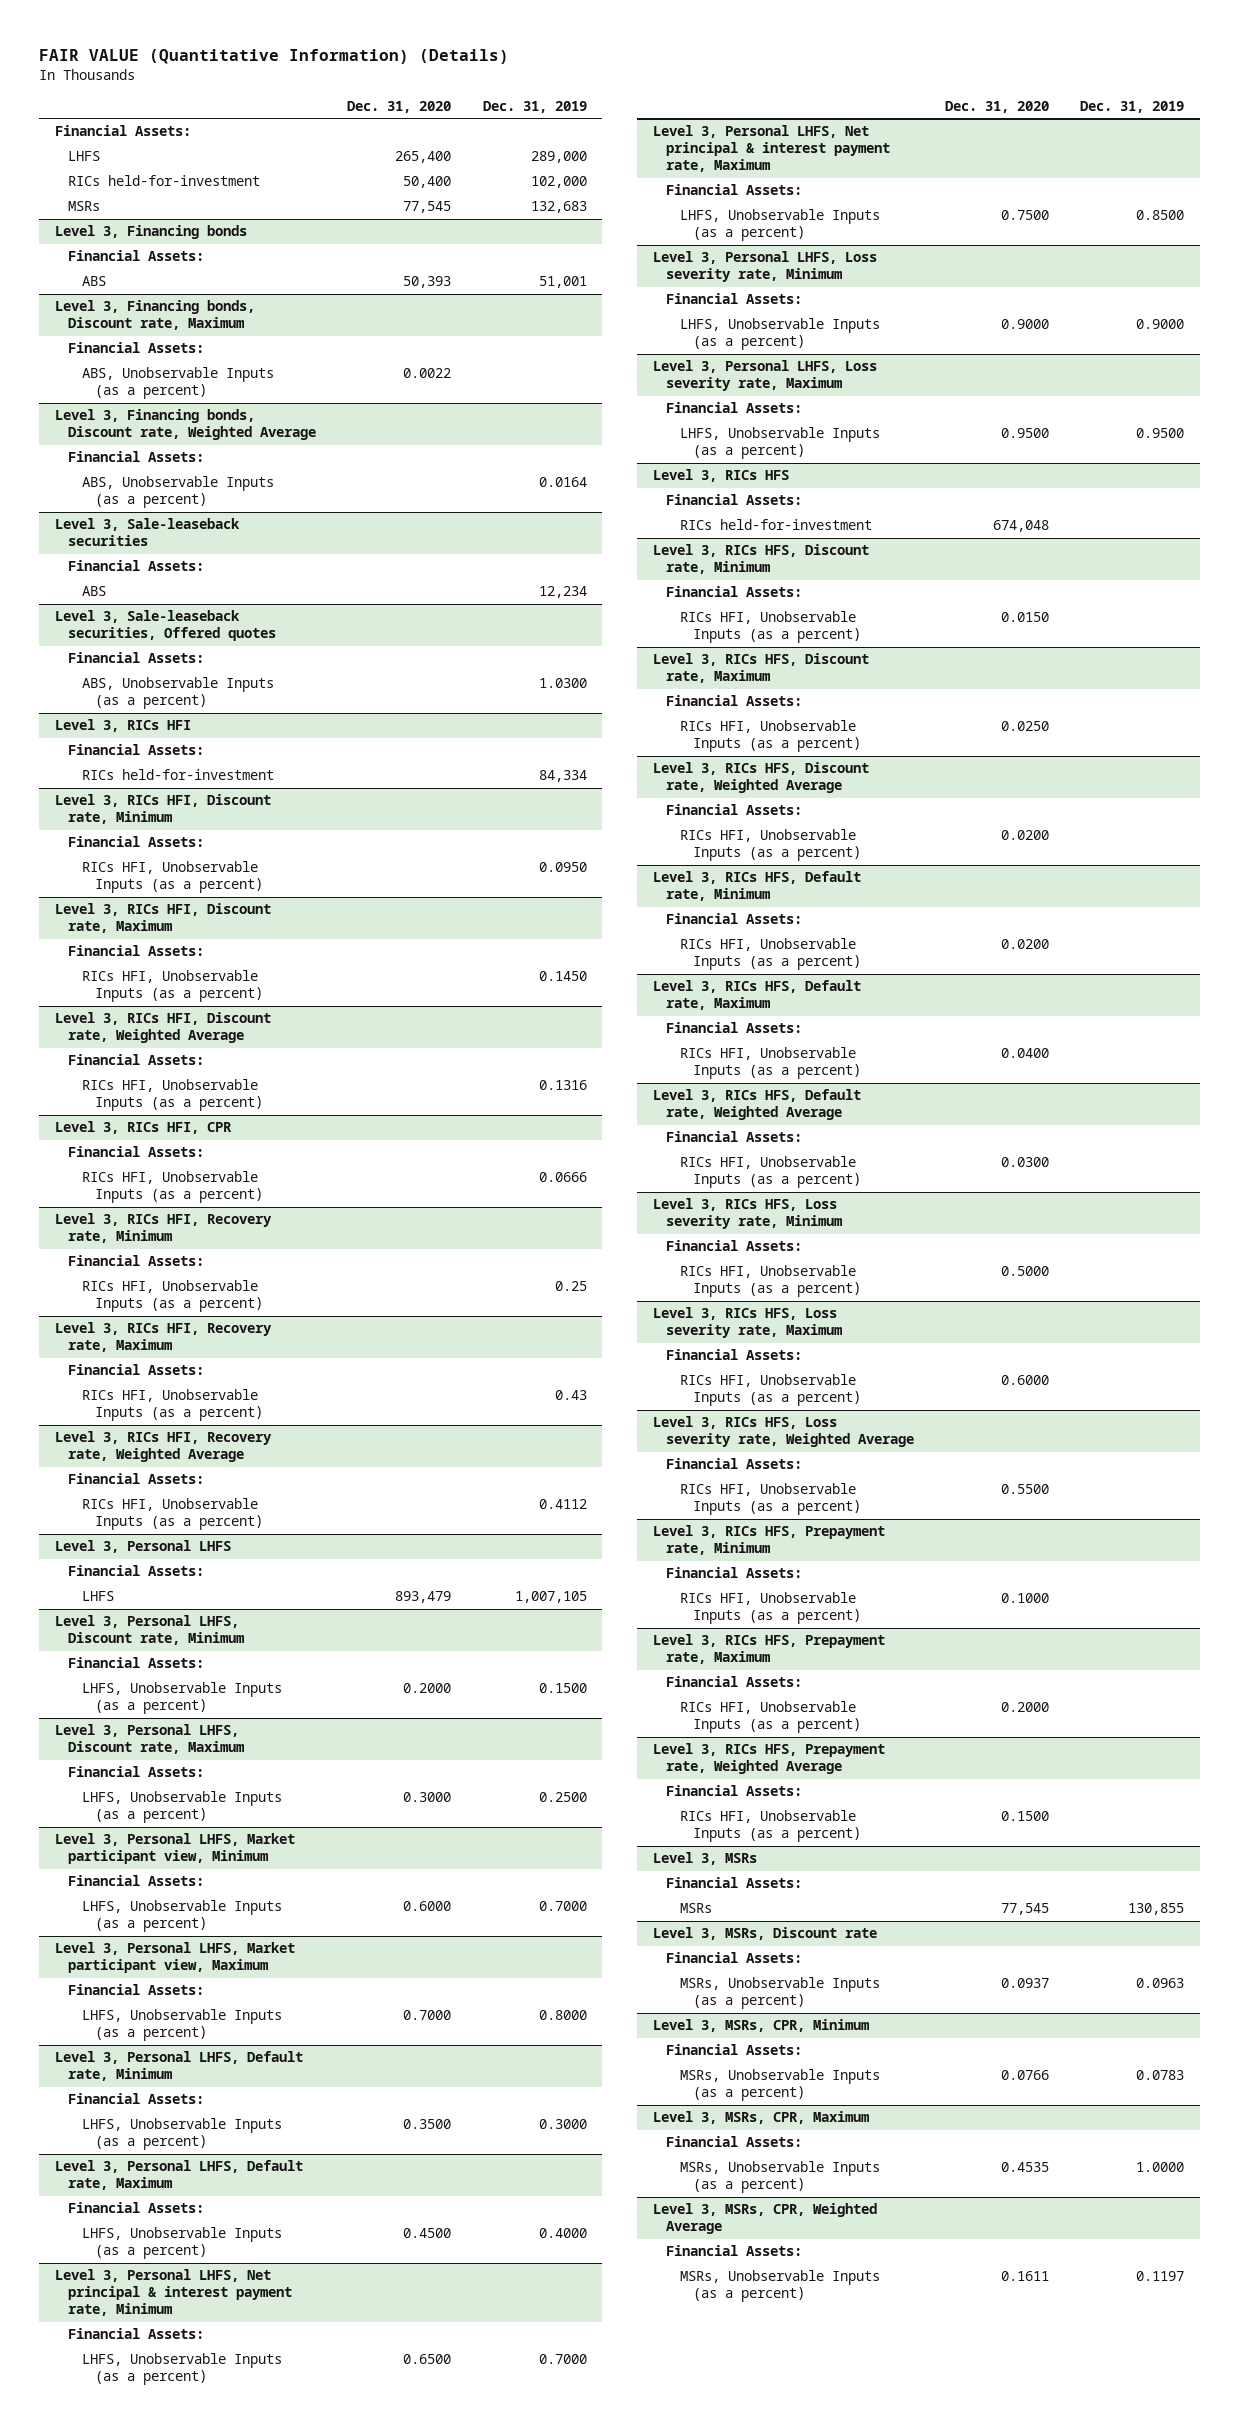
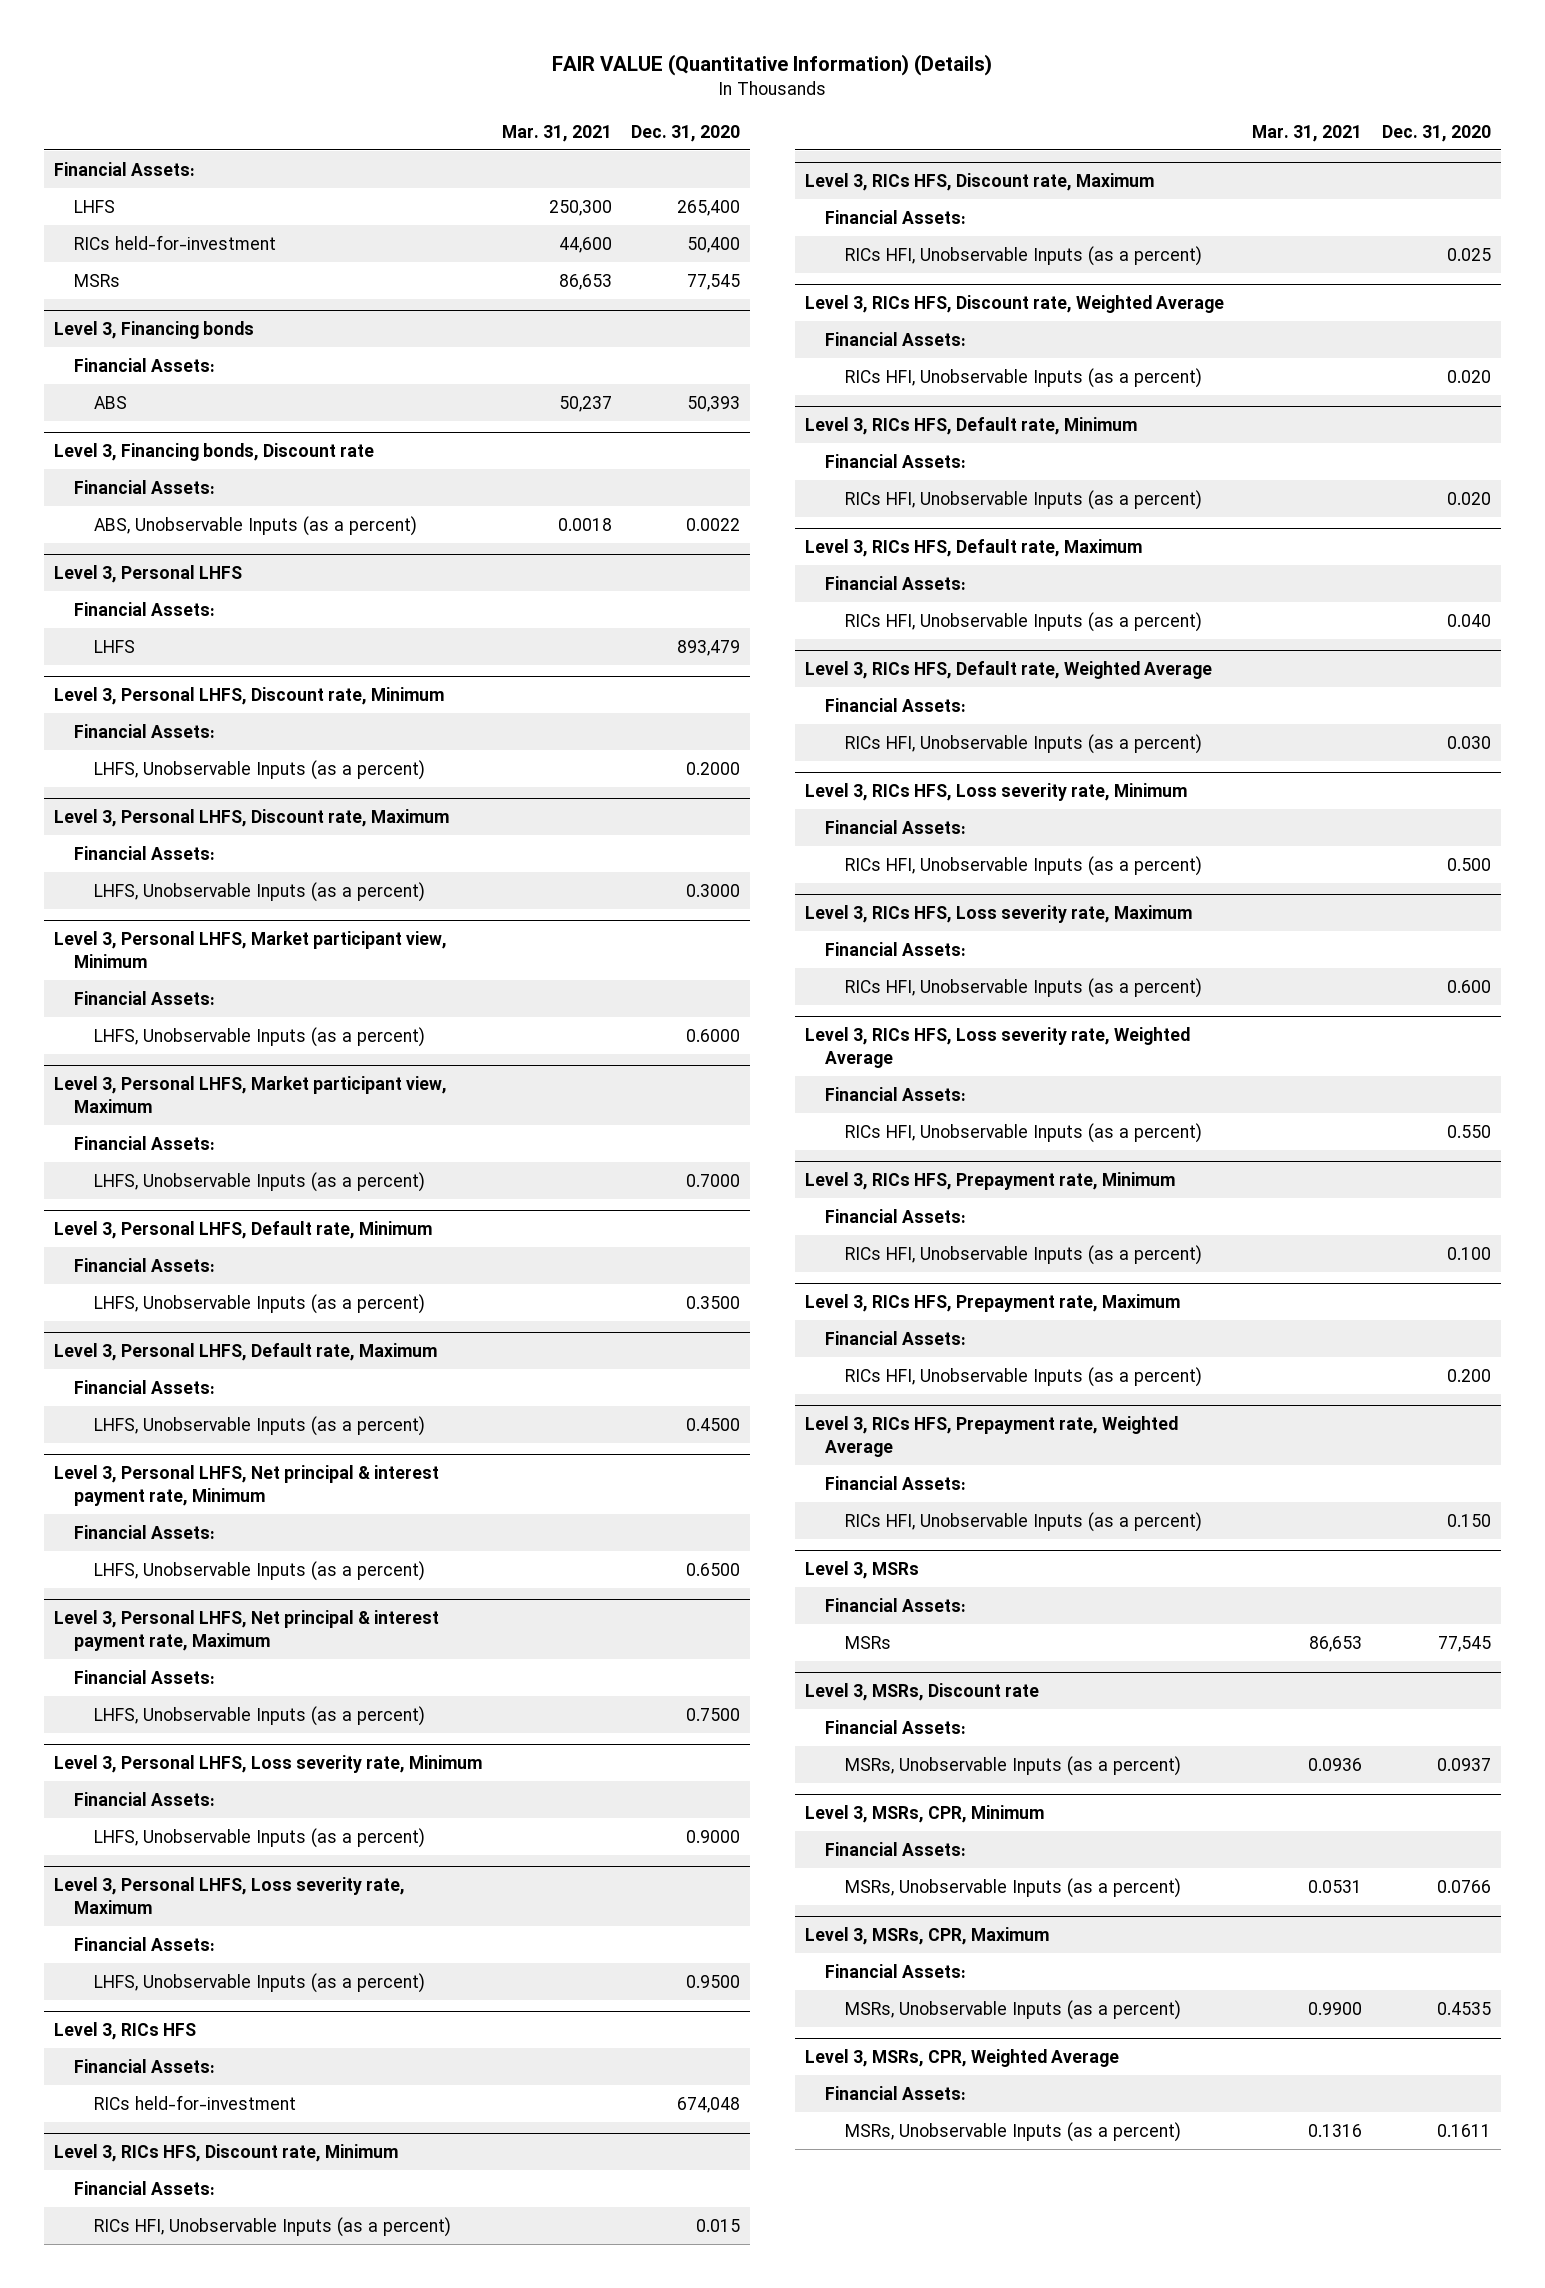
- | Dec. 31, 2020 | Dec. 31, 2019
+ | Mar. 31, 2021 | Dec. 31, 2020
- Level 3, Financing bonds, Discount rate, Maximum
+ Level 3, Financing bonds, Discount rate
- Level 3, Financing bonds, Discount rate, Weighted Average
- Financial Assets:
- ABS, Unobservable Inputs (as a percent) | | 0.0164
- Level 3, Sale-leaseback securities
- Financial Assets:
- ABS | | 12,234
- Level 3, Sale-leaseback securities, Offered quotes
- Financial Assets:
- ABS, Unobservable Inputs (as a percent) | | 1.0300
- Level 3, RICs HFI
- Financial Assets:
- RICs held-for-investment | | 84,334
- Level 3, RICs HFI, Discount rate, Minimum
- Financial Assets:
- RICs HFI, Unobservable Inputs (as a percent) | | 0.0950
- Level 3, RICs HFI, Discount rate, Maximum
- Financial Assets:
- RICs HFI, Unobservable Inputs (as a percent) | | 0.1450
- Level 3, RICs HFI, Discount rate, Weighted Average
- Financial Assets:
- RICs HFI, Unobservable Inputs (as a percent) | | 0.1316
- Level 3, RICs HFI, CPR
- Financial Assets:
- RICs HFI, Unobservable Inputs (as a percent) | | 0.0666
- Level 3, RICs HFI, Recovery rate, Minimum
- Financial Assets:
- RICs HFI, Unobservable Inputs (as a percent) | | 0.25
- Level 3, RICs HFI, Recovery rate, Maximum
- Financial Assets:
- RICs HFI, Unobservable Inputs (as a percent) | | 0.43
- Level 3, RICs HFI, Recovery rate, Weighted Average
- Financial Assets:
- RICs HFI, Unobservable Inputs (as a percent) | | 0.4112
@ Level 3, RICs HFS, Discount rate, Minimum
- RICs HFI, Unobservable Inputs (as a percent) | 0.0150 |
+ RICs HFI, Unobservable Inputs (as a percent) | | 0.015
@ Level 3, RICs HFS, Discount rate, Maximum
- RICs HFI, Unobservable Inputs (as a percent) | 0.0250 |
+ RICs HFI, Unobservable Inputs (as a percent) | | 0.025
@ Level 3, RICs HFS, Discount rate, Weighted Average
- RICs HFI, Unobservable Inputs (as a percent) | 0.0200 |
+ RICs HFI, Unobservable Inputs (as a percent) | | 0.020
@ Level 3, RICs HFS, Default rate, Minimum
- RICs HFI, Unobservable Inputs (as a percent) | 0.0200 |
+ RICs HFI, Unobservable Inputs (as a percent) | | 0.020
@ Level 3, RICs HFS, Default rate, Maximum
- RICs HFI, Unobservable Inputs (as a percent) | 0.0400 |
+ RICs HFI, Unobservable Inputs (as a percent) | | 0.040
@ Level 3, RICs HFS, Default rate, Weighted Average
- RICs HFI, Unobservable Inputs (as a percent) | 0.0300 |
+ RICs HFI, Unobservable Inputs (as a percent) | | 0.030
@ Level 3, RICs HFS, Loss severity rate, Minimum
- RICs HFI, Unobservable Inputs (as a percent) | 0.5000 |
+ RICs HFI, Unobservable Inputs (as a percent) | | 0.500
@ Level 3, RICs HFS, Loss severity rate, Maximum
- RICs HFI, Unobservable Inputs (as a percent) | 0.6000 |
+ RICs HFI, Unobservable Inputs (as a percent) | | 0.600
@ Level 3, RICs HFS, Loss severity rate, Weighted Average
- RICs HFI, Unobservable Inputs (as a percent) | 0.5500 |
+ RICs HFI, Unobservable Inputs (as a percent) | | 0.550
@ Level 3, RICs HFS, Prepayment rate, Minimum
- RICs HFI, Unobservable Inputs (as a percent) | 0.1000 |
+ RICs HFI, Unobservable Inputs (as a percent) | | 0.100
@ Level 3, RICs HFS, Prepayment rate, Maximum
- RICs HFI, Unobservable Inputs (as a percent) | 0.2000 |
+ RICs HFI, Unobservable Inputs (as a percent) | | 0.200
@ Level 3, RICs HFS, Prepayment rate, Weighted Average
- RICs HFI, Unobservable Inputs (as a percent) | 0.1500 |
+ RICs HFI, Unobservable Inputs (as a percent) | | 0.150

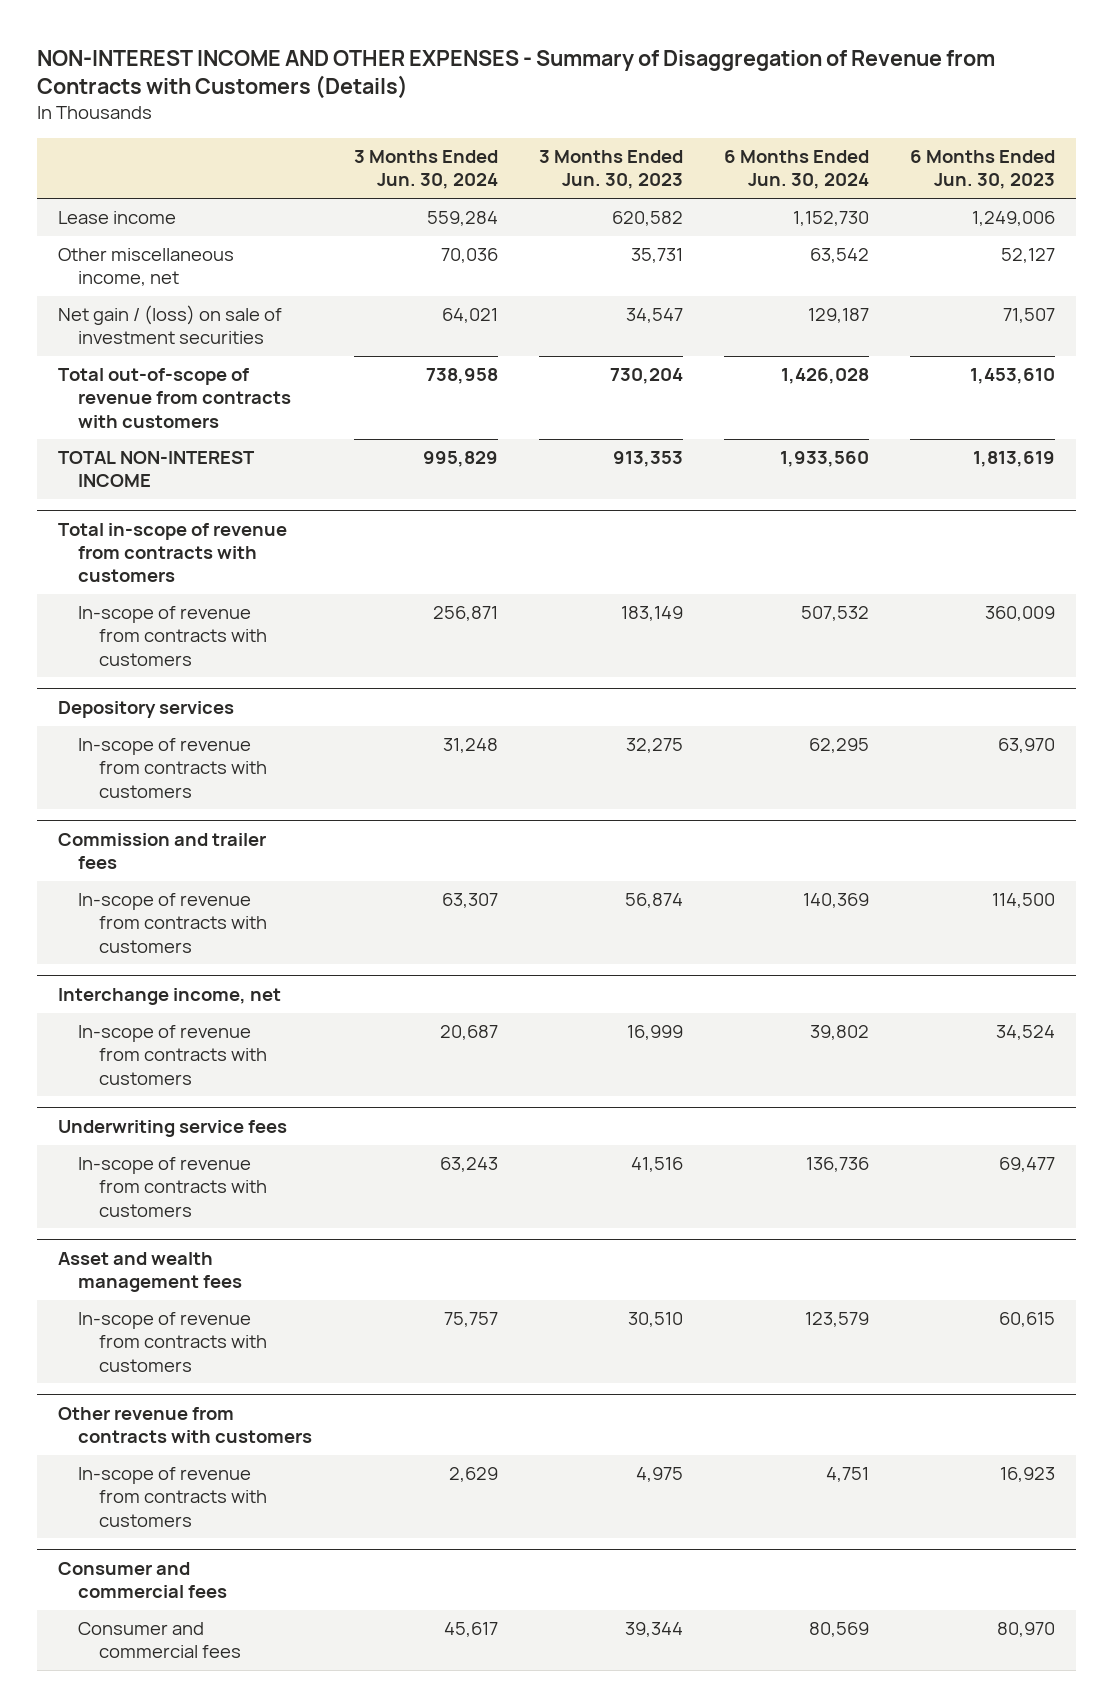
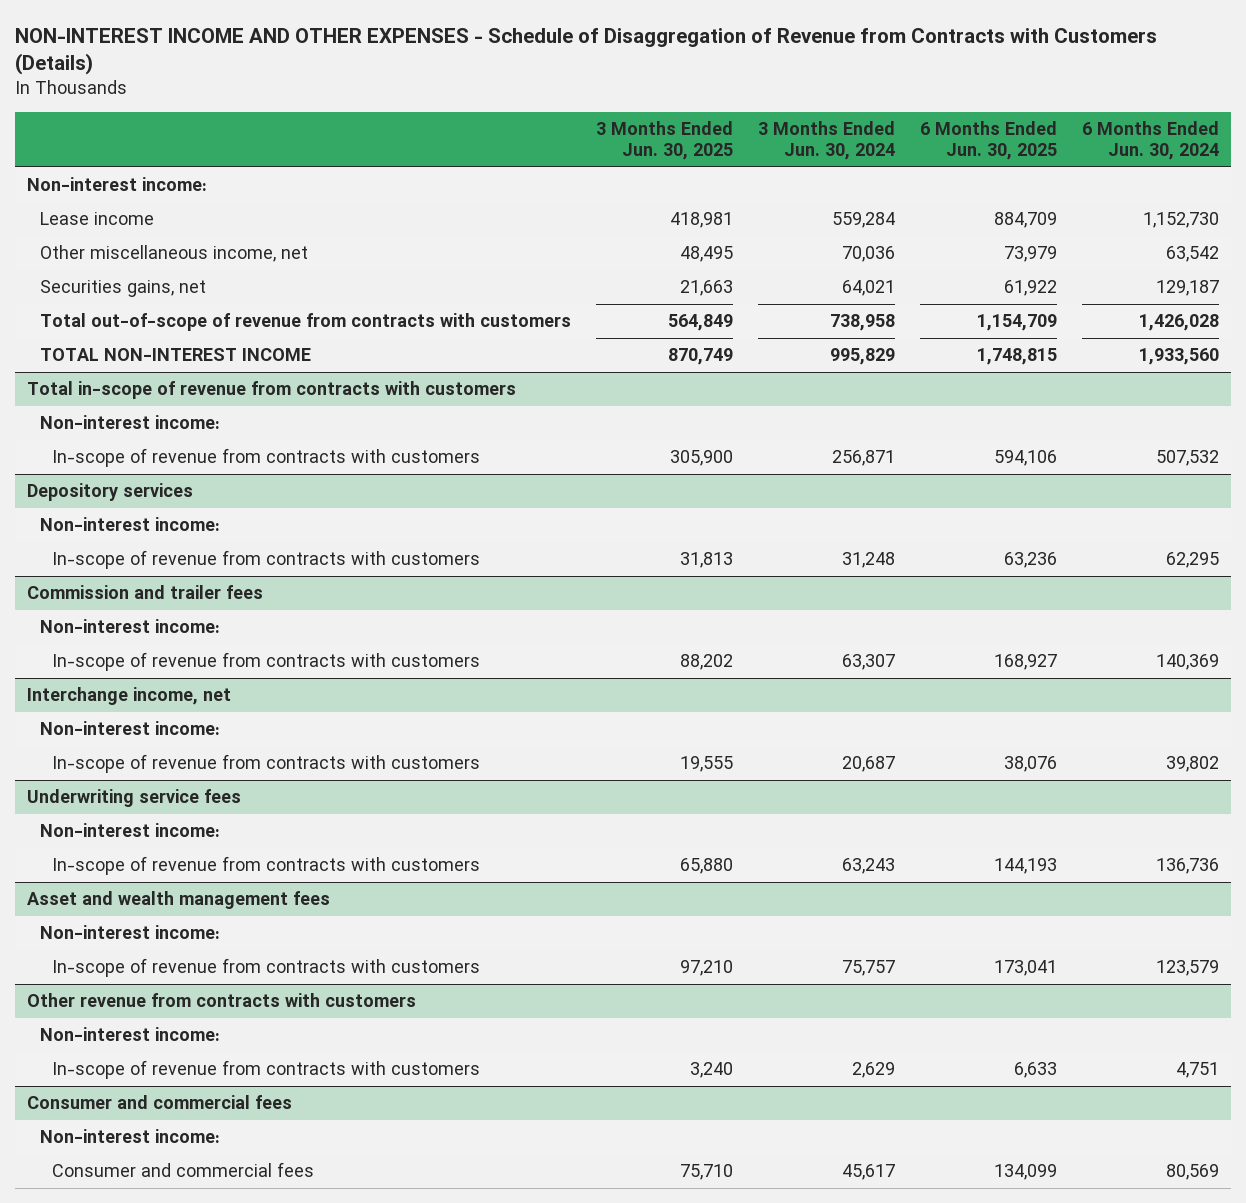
- NON-INTEREST INCOME AND OTHER EXPENSES - Summary of Disaggregation of Revenue from Contracts with Customers (Details)
+ NON-INTEREST INCOME AND OTHER EXPENSES - Schedule of Disaggregation of Revenue from Contracts with Customers (Details)
- | 3 Months Ended Jun. 30, 2024 | 3 Months Ended Jun. 30, 2023 | 6 Months Ended Jun. 30, 2024 | 6 Months Ended Jun. 30, 2023
+ | 3 Months Ended Jun. 30, 2025 | 3 Months Ended Jun. 30, 2024 | 6 Months Ended Jun. 30, 2025 | 6 Months Ended Jun. 30, 2024
+ Non-interest income:
- Net gain / (loss) on sale of investment securities | 64,021 | 34,547 | 129,187 | 71,507
+ Securities gains, net | 21,663 | 64,021 | 61,922 | 129,187
@ Total in-scope of revenue from contracts with customers
+ Non-interest income:
@ Depository services
+ Non-interest income:
@ Commission and trailer fees
+ Non-interest income:
@ Interchange income, net
+ Non-interest income:
@ Underwriting service fees
+ Non-interest income:
@ Asset and wealth management fees
+ Non-interest income:
@ Other revenue from contracts with customers
+ Non-interest income:
@ Consumer and commercial fees
+ Non-interest income:

